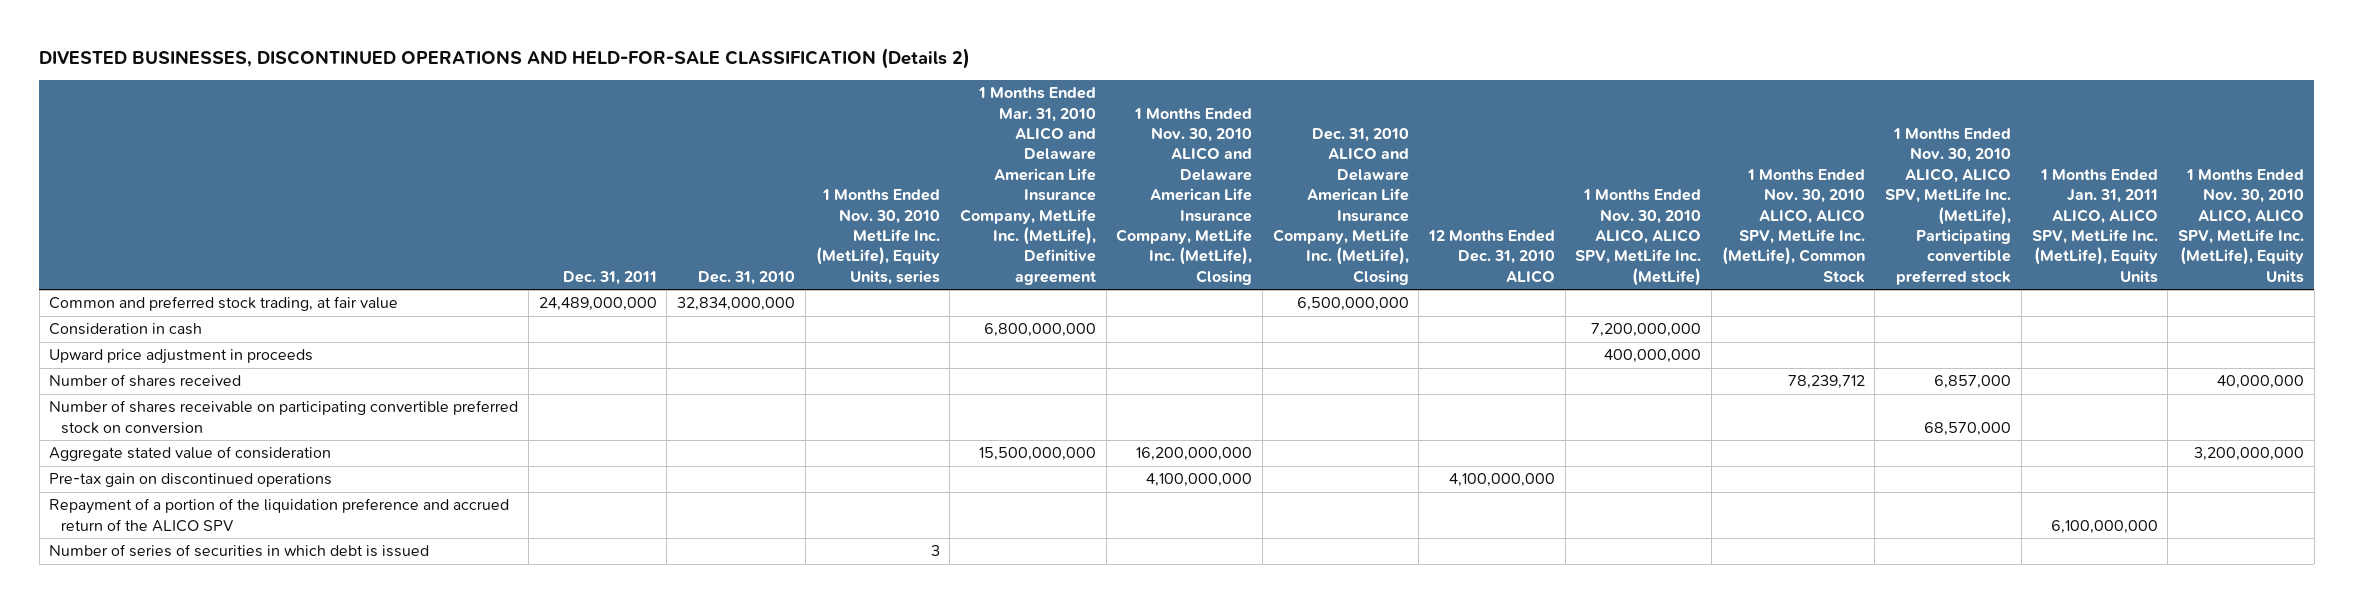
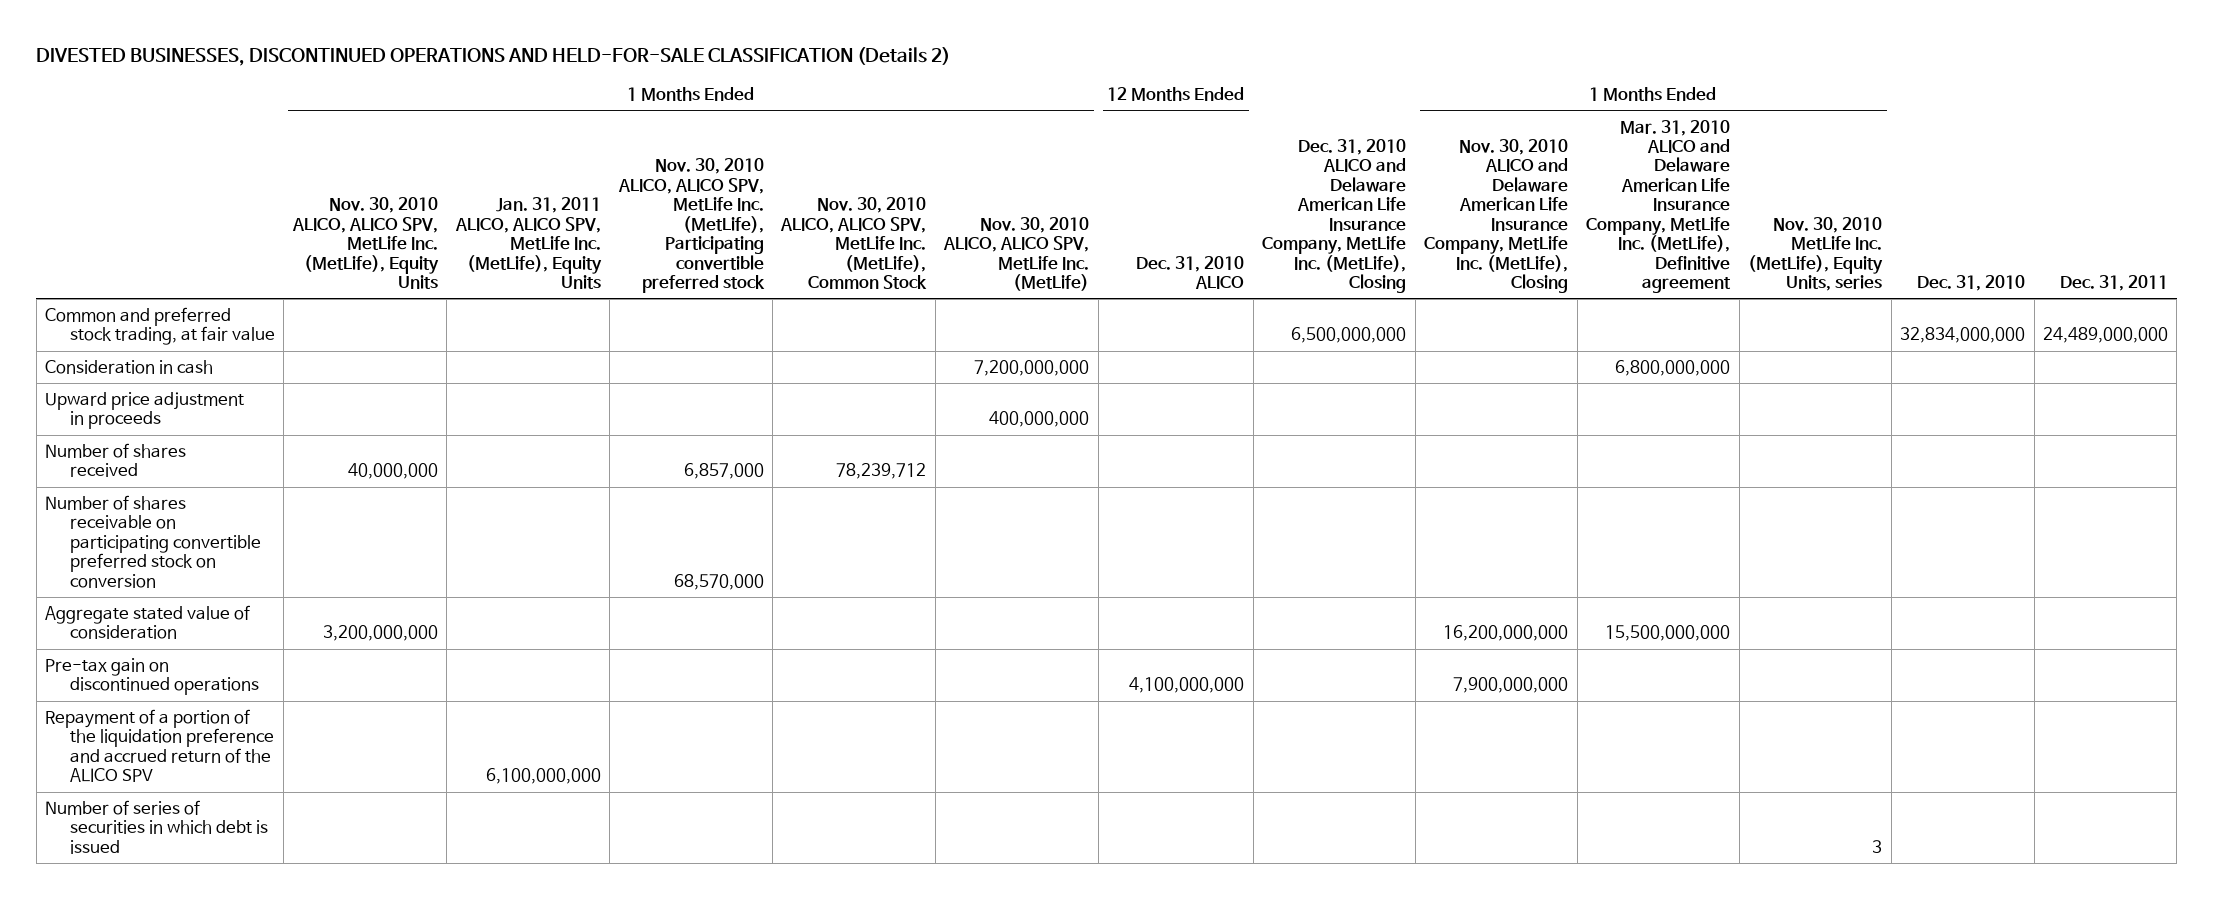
- | Dec. 31, 2011 | Dec. 31, 2010 | 1 Months Ended Nov. 30, 2010 MetLife Inc. (MetLife), Equity Units, series | 1 Months Ended Mar. 31, 2010 ALICO and Delaware American Life Insurance Company, MetLife Inc. (MetLife), Definitive agreement | 1 Months Ended Nov. 30, 2010 ALICO and Delaware American Life Insurance Company, MetLife Inc. (MetLife), Closing | Dec. 31, 2010 ALICO and Delaware American Life Insurance Company, MetLife Inc. (MetLife), Closing | 12 Months Ended Dec. 31, 2010 ALICO | 1 Months Ended Nov. 30, 2010 ALICO, ALICO SPV, MetLife Inc. (MetLife) | 1 Months Ended Nov. 30, 2010 ALICO, ALICO SPV, MetLife Inc. (MetLife), Common Stock | 1 Months Ended Nov. 30, 2010 ALICO, ALICO SPV, MetLife Inc. (MetLife), Participating convertible preferred stock | 1 Months Ended Jan. 31, 2011 ALICO, ALICO SPV, MetLife Inc. (MetLife), Equity Units | 1 Months Ended Nov. 30, 2010 ALICO, ALICO SPV, MetLife Inc. (MetLife), Equity Units
+ | 1 Months Ended Nov. 30, 2010 ALICO, ALICO SPV, MetLife Inc. (MetLife), Equity Units | 1 Months Ended Jan. 31, 2011 ALICO, ALICO SPV, MetLife Inc. (MetLife), Equity Units | 1 Months Ended Nov. 30, 2010 ALICO, ALICO SPV, MetLife Inc. (MetLife), Participating convertible preferred stock | 1 Months Ended Nov. 30, 2010 ALICO, ALICO SPV, MetLife Inc. (MetLife), Common Stock | 1 Months Ended Nov. 30, 2010 ALICO, ALICO SPV, MetLife Inc. (MetLife) | 12 Months Ended Dec. 31, 2010 ALICO | Dec. 31, 2010 ALICO and Delaware American Life Insurance Company, MetLife Inc. (MetLife), Closing | 1 Months Ended Nov. 30, 2010 ALICO and Delaware American Life Insurance Company, MetLife Inc. (MetLife), Closing | 1 Months Ended Mar. 31, 2010 ALICO and Delaware American Life Insurance Company, MetLife Inc. (MetLife), Definitive agreement | 1 Months Ended Nov. 30, 2010 MetLife Inc. (MetLife), Equity Units, series | Dec. 31, 2010 | Dec. 31, 2011
- Pre-tax gain on discontinued operations | | | | | 4,100,000,000 | | 4,100,000,000 | | | | |
+ Pre-tax gain on discontinued operations | | | | | | 4,100,000,000 | | 7,900,000,000 | | | |

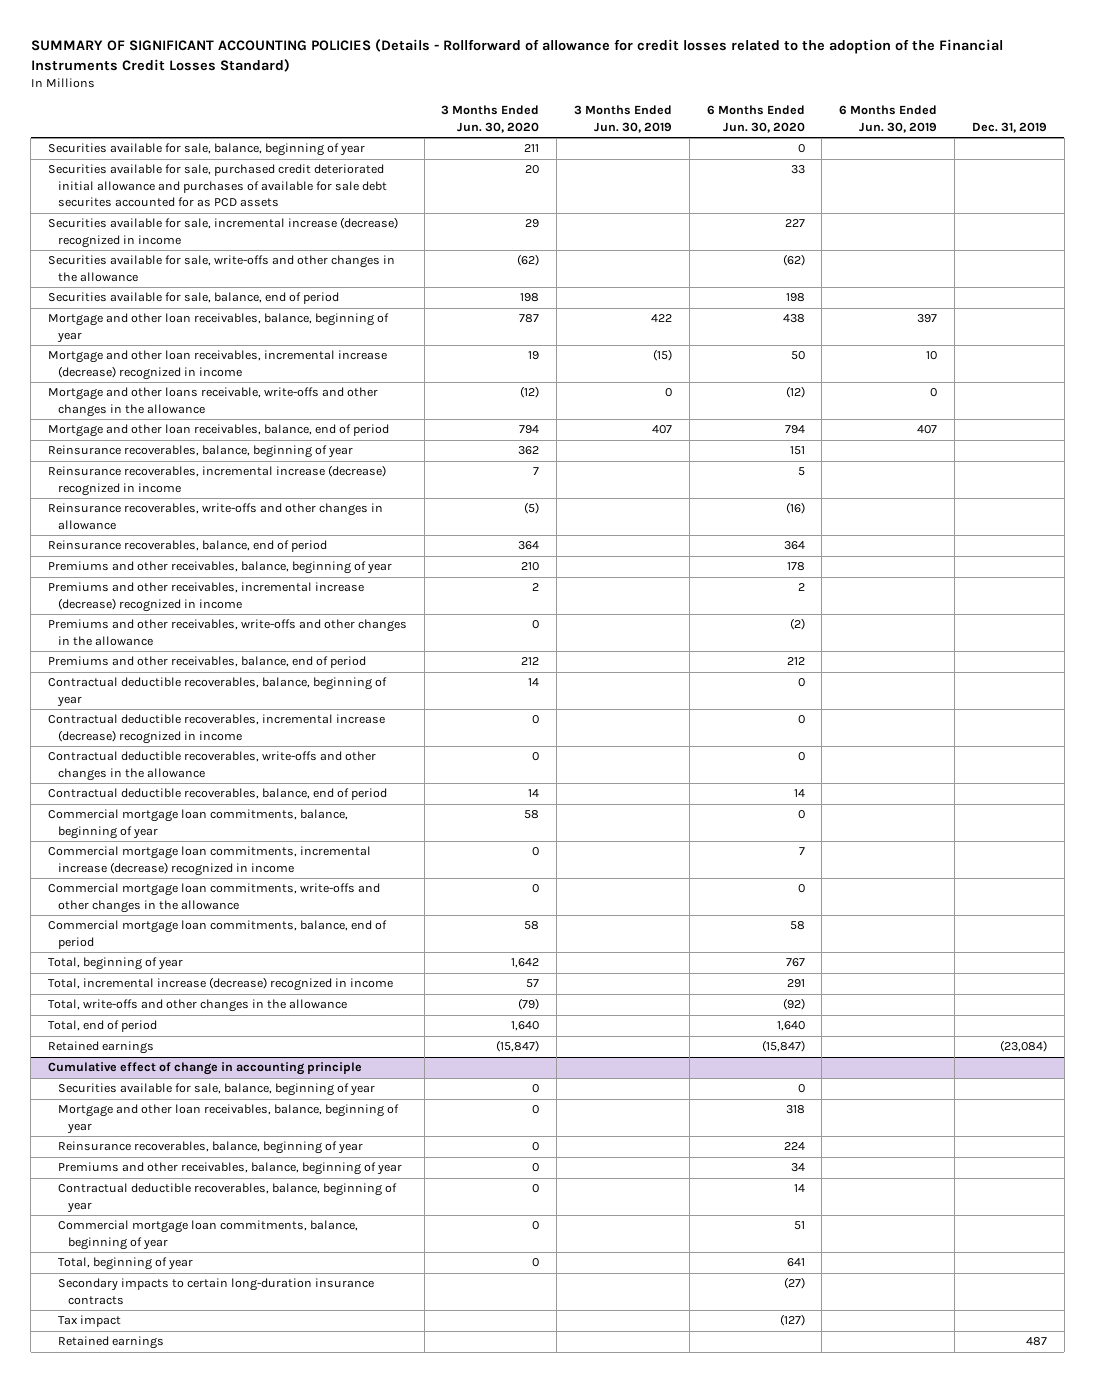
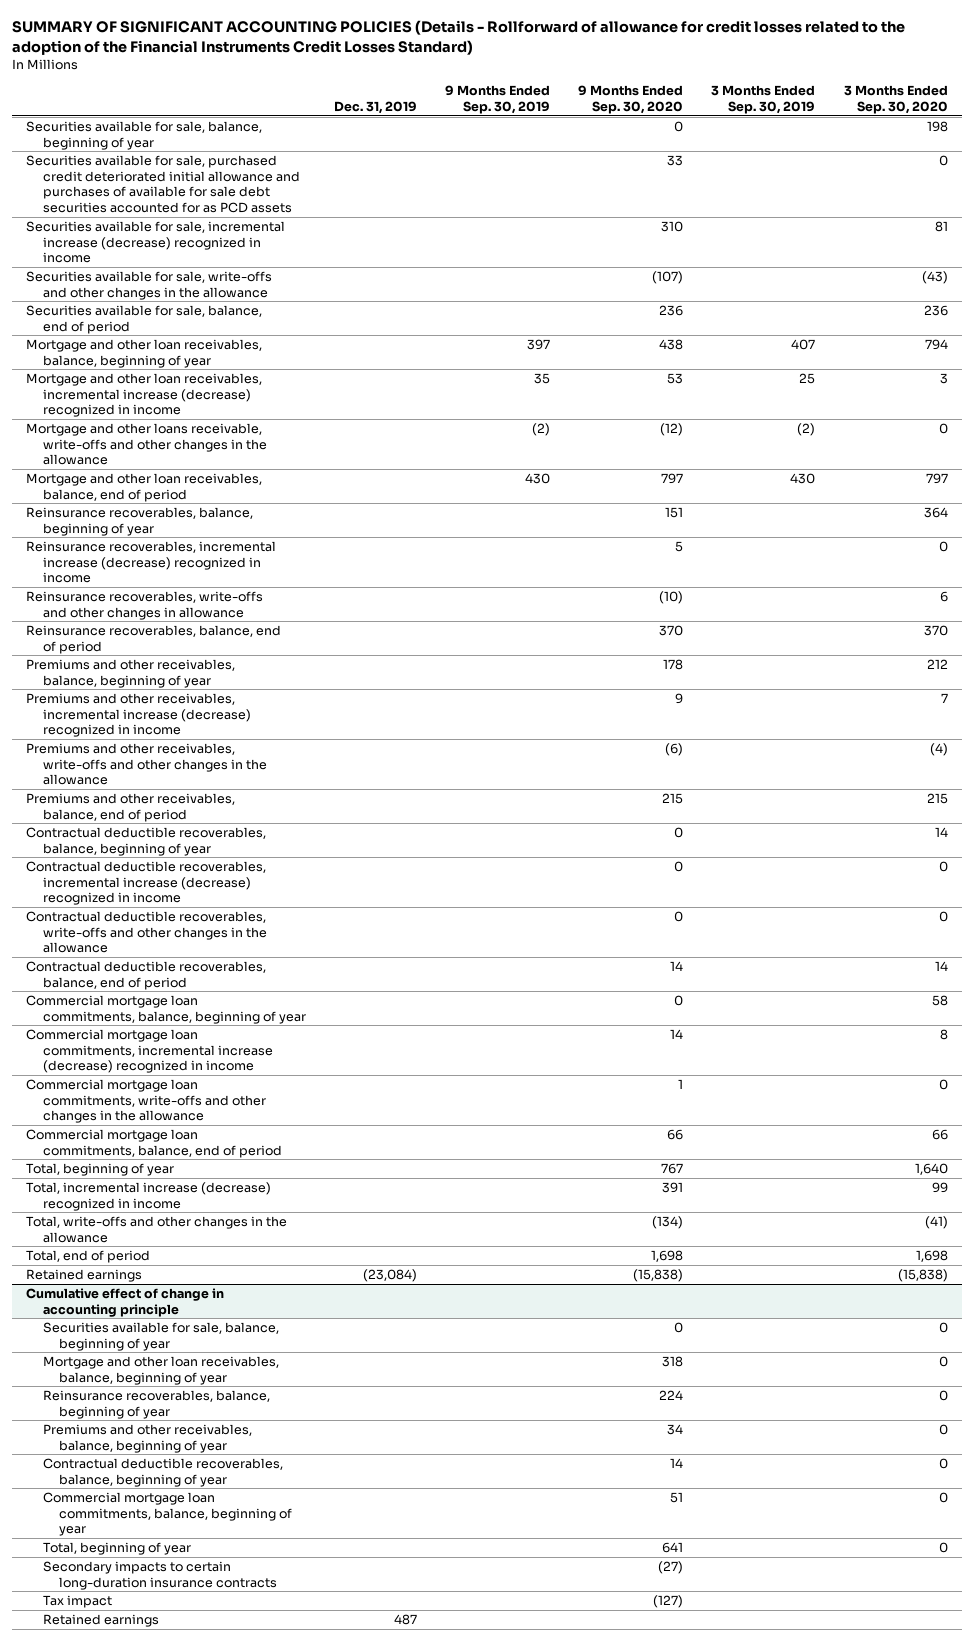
- | 3 Months Ended Jun. 30, 2020 | 3 Months Ended Jun. 30, 2019 | 6 Months Ended Jun. 30, 2020 | 6 Months Ended Jun. 30, 2019 | Dec. 31, 2019
+ | Dec. 31, 2019 | 9 Months Ended Sep. 30, 2019 | 9 Months Ended Sep. 30, 2020 | 3 Months Ended Sep. 30, 2019 | 3 Months Ended Sep. 30, 2020
- Securities available for sale, purchased credit deteriorated initial allowance and purchases of available for sale debt securites accounted for as PCD assets | 20 | | 33 | |
+ Securities available for sale, purchased credit deteriorated initial allowance and purchases of available for sale debt securities accounted for as PCD assets | | | 33 | | 0

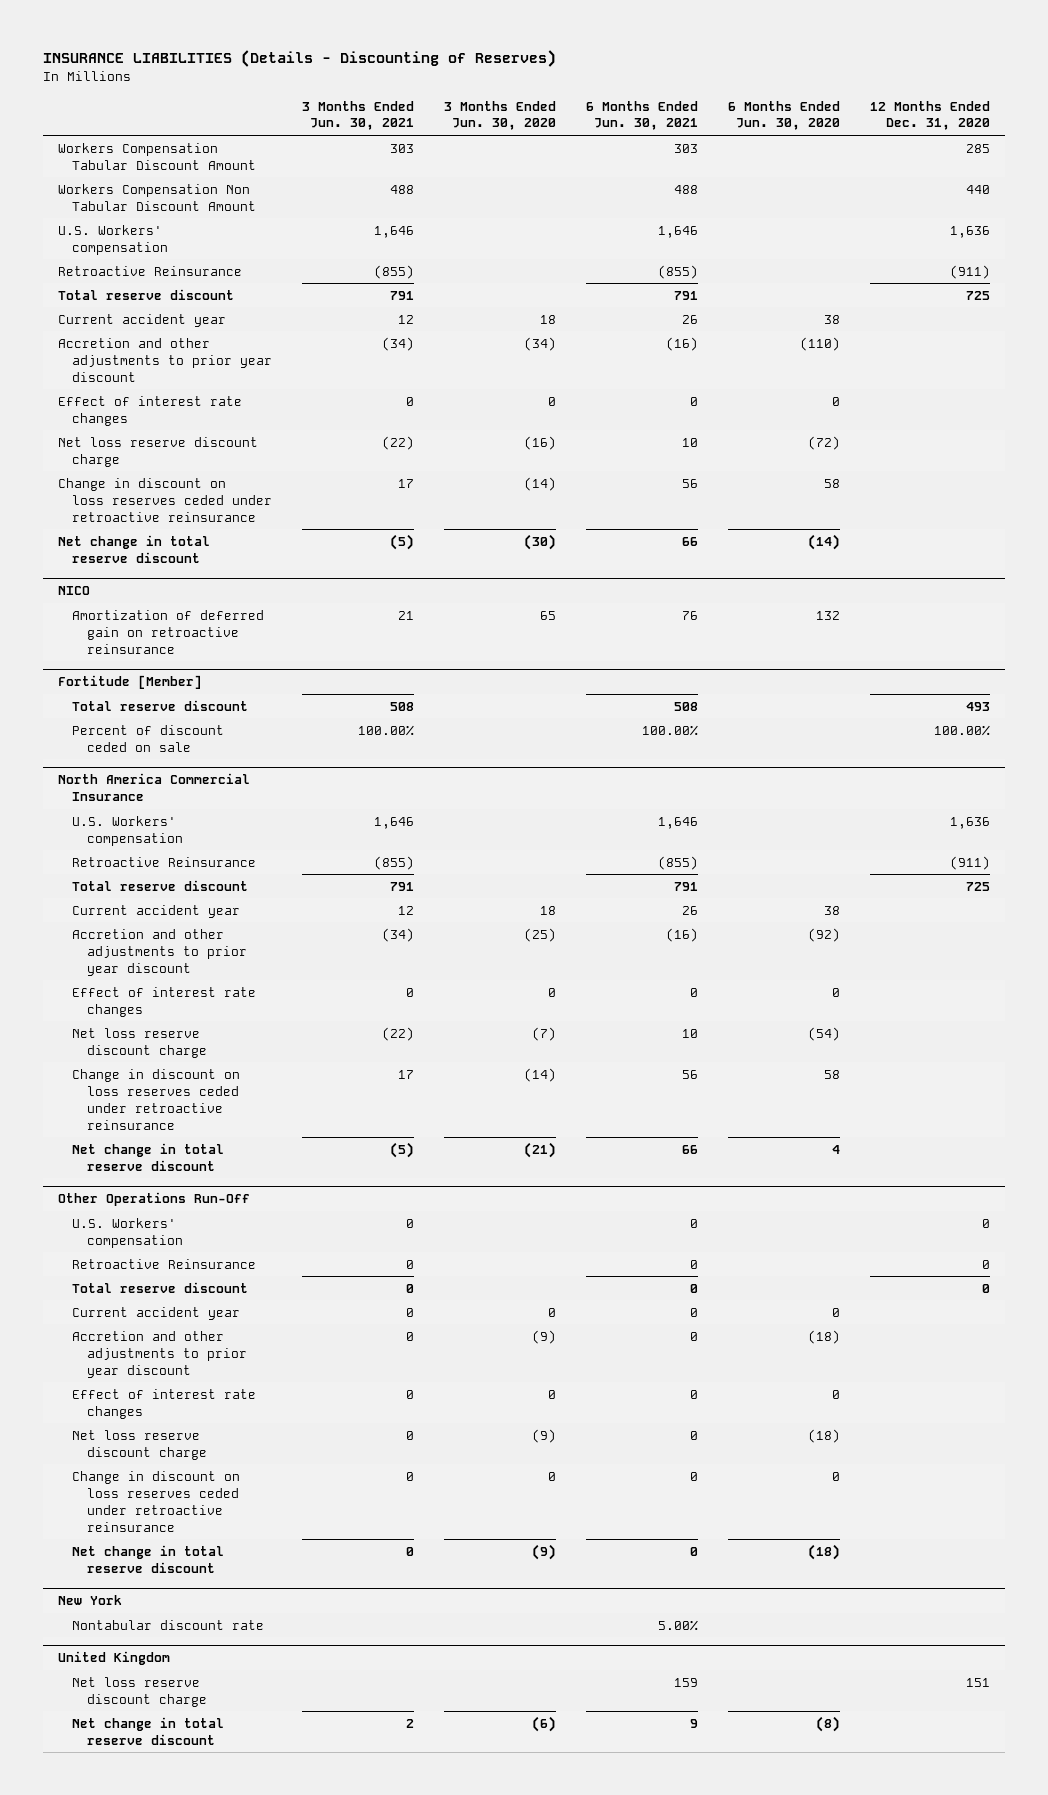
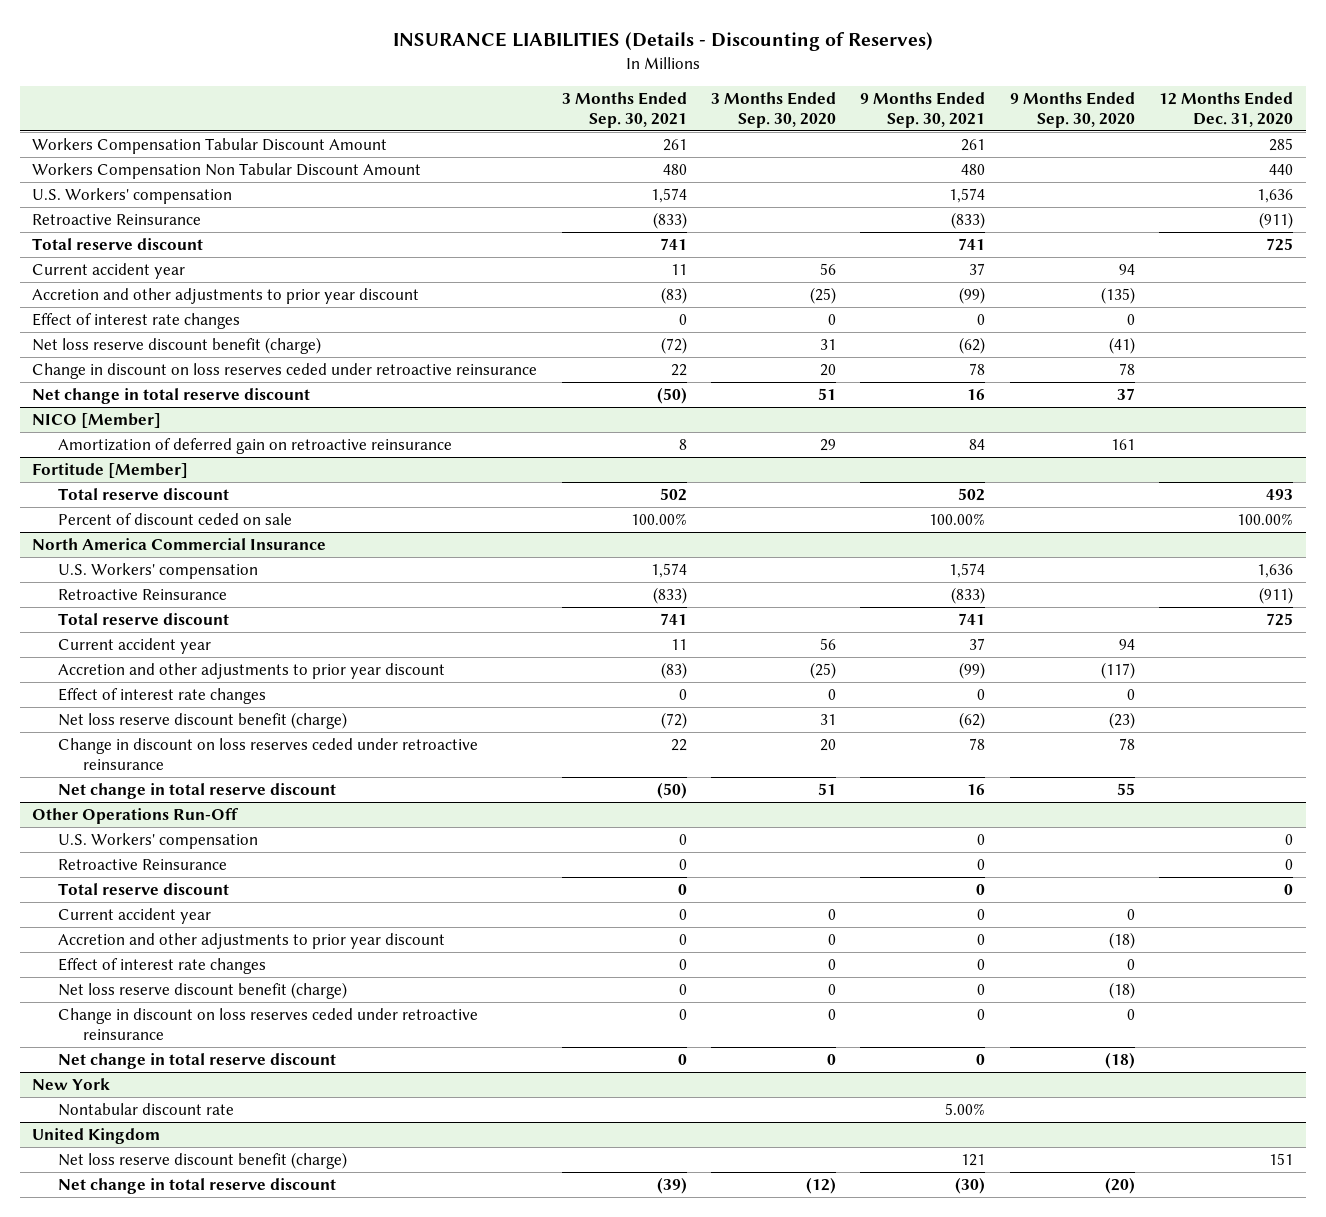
- | 3 Months Ended Jun. 30, 2021 | 3 Months Ended Jun. 30, 2020 | 6 Months Ended Jun. 30, 2021 | 6 Months Ended Jun. 30, 2020 | 12 Months Ended Dec. 31, 2020
+ | 3 Months Ended Sep. 30, 2021 | 3 Months Ended Sep. 30, 2020 | 9 Months Ended Sep. 30, 2021 | 9 Months Ended Sep. 30, 2020 | 12 Months Ended Dec. 31, 2020
- Net loss reserve discount charge | (22) | (16) | 10 | (72) |
+ Net loss reserve discount benefit (charge) | (72) | 31 | (62) | (41) |
- NICO
+ NICO [Member]
@ North America Commercial Insurance
- Net loss reserve discount charge | (22) | (7) | 10 | (54) |
+ Net loss reserve discount benefit (charge) | (72) | 31 | (62) | (23) |
@ Other Operations Run-Off
- Net loss reserve discount charge | 0 | (9) | 0 | (18) |
+ Net loss reserve discount benefit (charge) | 0 | 0 | 0 | (18) |
@ United Kingdom
- Net loss reserve discount charge | | | 159 | | 151
+ Net loss reserve discount benefit (charge) | | | 121 | | 151

